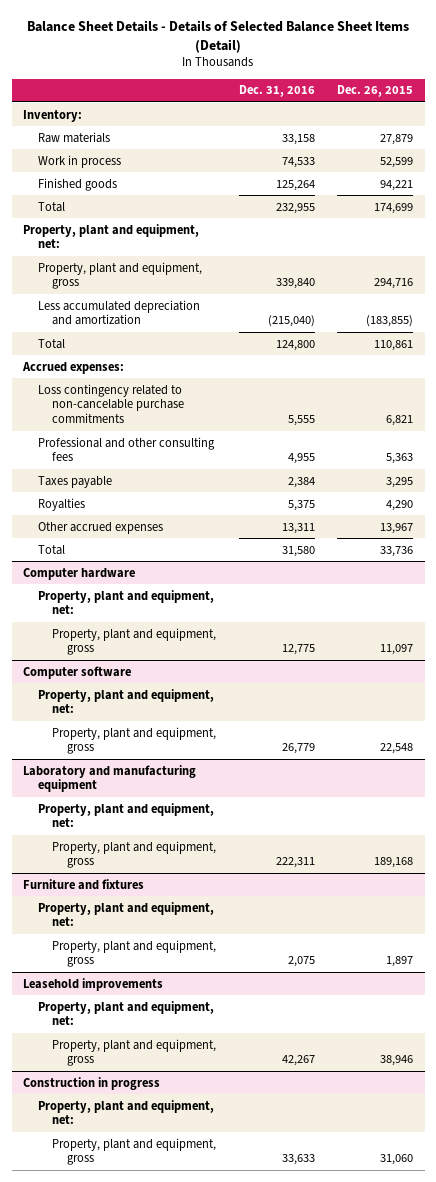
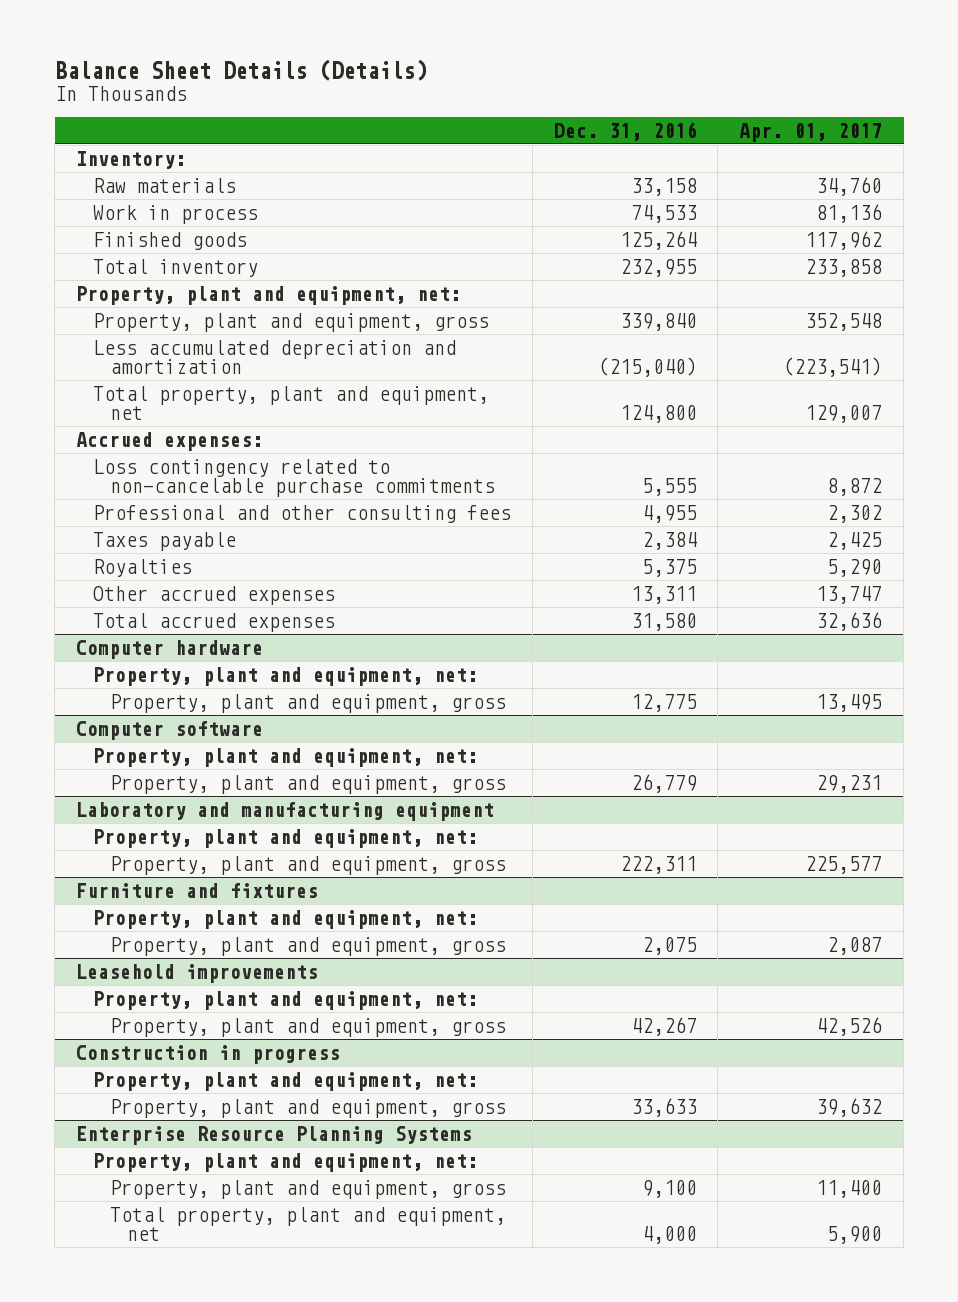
- Balance Sheet Details - Details of Selected Balance Sheet Items (Detail)
+ Balance Sheet Details (Details)
- | Dec. 31, 2016 | Dec. 26, 2015
+ | Dec. 31, 2016 | Apr. 01, 2017
- Total | 232,955 | 174,699
+ Total inventory | 232,955 | 233,858
- Total | 124,800 | 110,861
+ Total property, plant and equipment, net | 124,800 | 129,007
- Total | 31,580 | 33,736
+ Total accrued expenses | 31,580 | 32,636
+ Enterprise Resource Planning Systems
+ Property, plant and equipment, net:
+ Property, plant and equipment, gross | 9,100 | 11,400
+ Total property, plant and equipment, net | 4,000 | 5,900

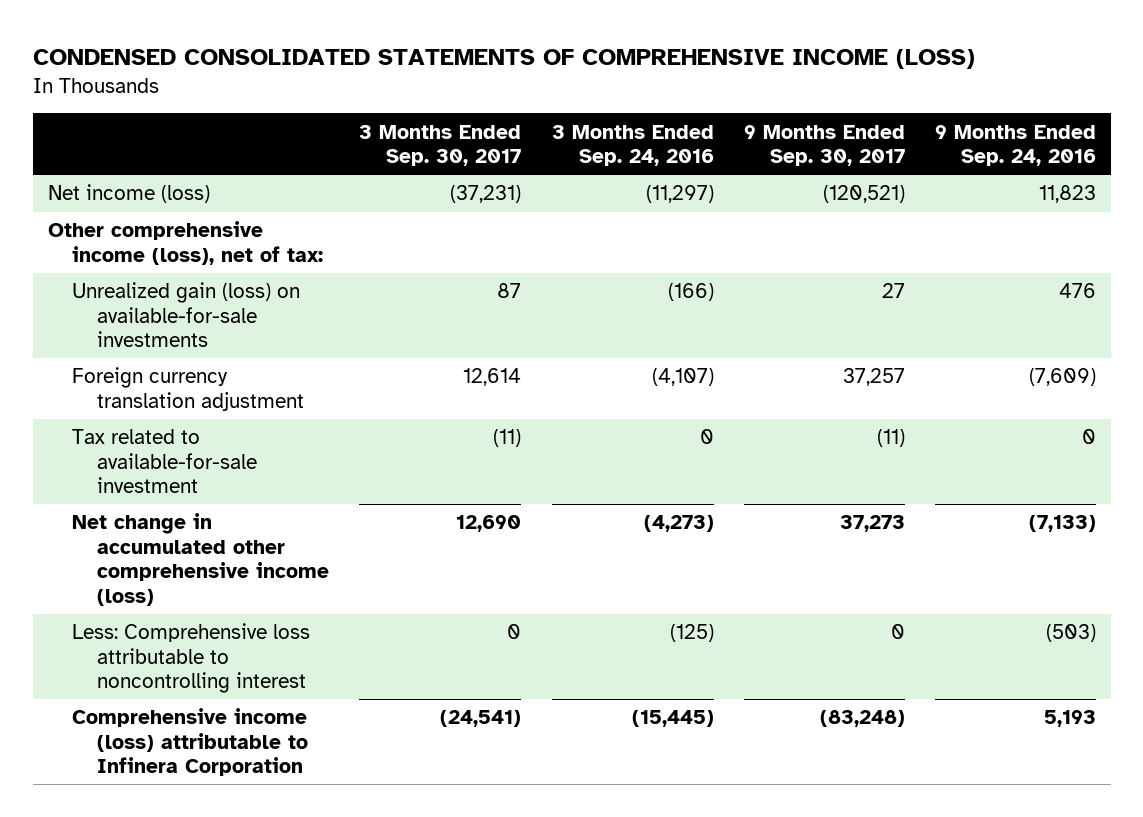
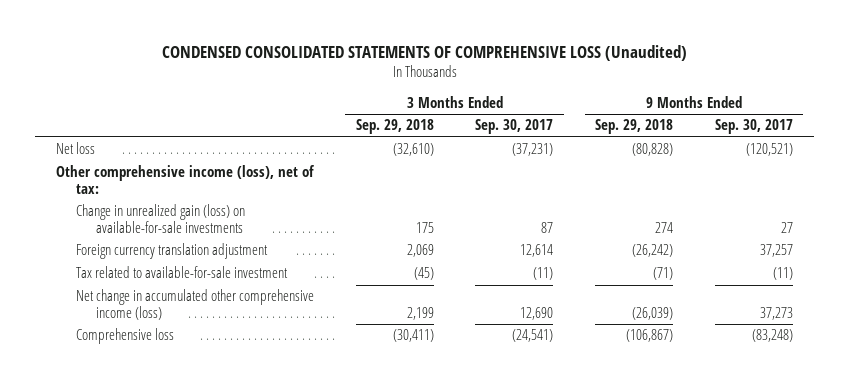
- CONDENSED CONSOLIDATED STATEMENTS OF COMPREHENSIVE INCOME (LOSS)
+ CONDENSED CONSOLIDATED STATEMENTS OF COMPREHENSIVE LOSS (Unaudited)
- | 3 Months Ended Sep. 30, 2017 | 3 Months Ended Sep. 24, 2016 | 9 Months Ended Sep. 30, 2017 | 9 Months Ended Sep. 24, 2016
+ | 3 Months Ended Sep. 29, 2018 | 3 Months Ended Sep. 30, 2017 | 9 Months Ended Sep. 29, 2018 | 9 Months Ended Sep. 30, 2017
- Net income (loss) | (37,231) | (11,297) | (120,521) | 11,823
+ Net loss | (32,610) | (37,231) | (80,828) | (120,521)
- Unrealized gain (loss) on available-for-sale investments | 87 | (166) | 27 | 476
+ Change in unrealized gain (loss) on available-for-sale investments | 175 | 87 | 274 | 27
- Less: Comprehensive loss attributable to noncontrolling interest | 0 | (125) | 0 | (503)
- Comprehensive income (loss) attributable to Infinera Corporation | (24,541) | (15,445) | (83,248) | 5,193
+ Comprehensive loss | (30,411) | (24,541) | (106,867) | (83,248)

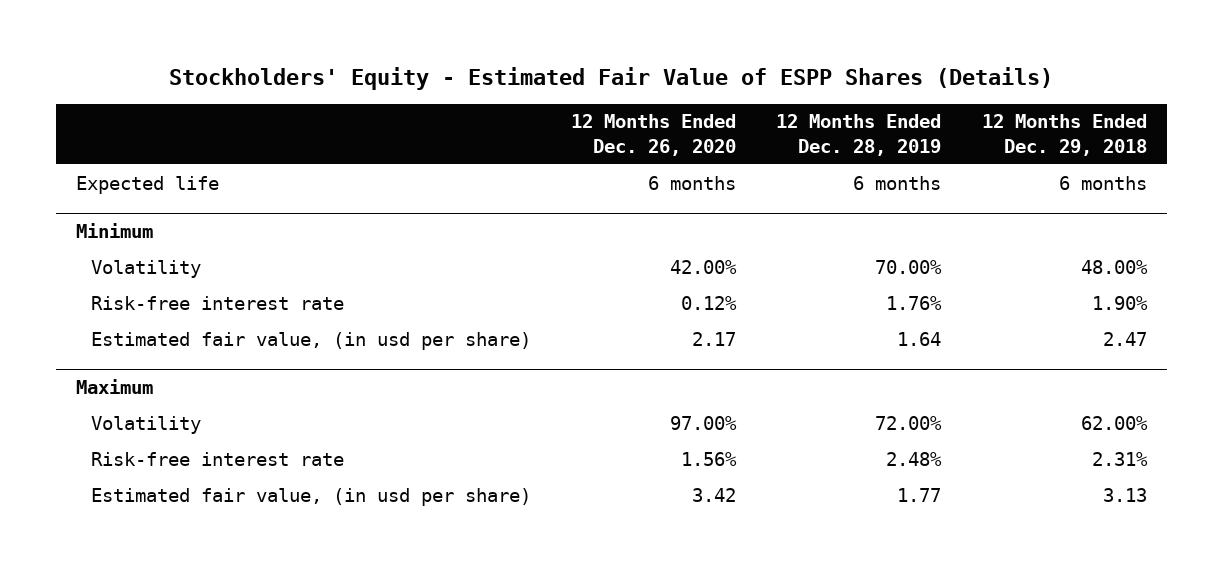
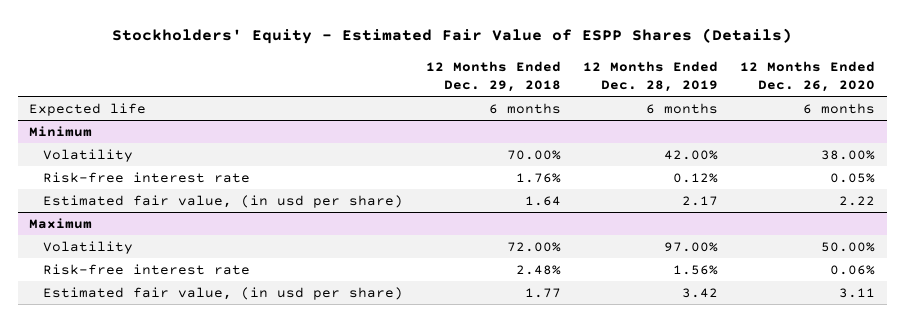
- | 12 Months Ended Dec. 26, 2020 | 12 Months Ended Dec. 28, 2019 | 12 Months Ended Dec. 29, 2018
+ | 12 Months Ended Dec. 29, 2018 | 12 Months Ended Dec. 28, 2019 | 12 Months Ended Dec. 26, 2020
@ Minimum
- Volatility | 42.00% | 70.00% | 48.00%
- Risk-free interest rate | 0.12% | 1.76% | 1.90%
- Estimated fair value, (in usd per share) | 2.17 | 1.64 | 2.47
+ Volatility | 70.00% | 42.00% | 38.00%
+ Risk-free interest rate | 1.76% | 0.12% | 0.05%
+ Estimated fair value, (in usd per share) | 1.64 | 2.17 | 2.22
@ Maximum
- Volatility | 97.00% | 72.00% | 62.00%
- Risk-free interest rate | 1.56% | 2.48% | 2.31%
- Estimated fair value, (in usd per share) | 3.42 | 1.77 | 3.13
+ Volatility | 72.00% | 97.00% | 50.00%
+ Risk-free interest rate | 2.48% | 1.56% | 0.06%
+ Estimated fair value, (in usd per share) | 1.77 | 3.42 | 3.11

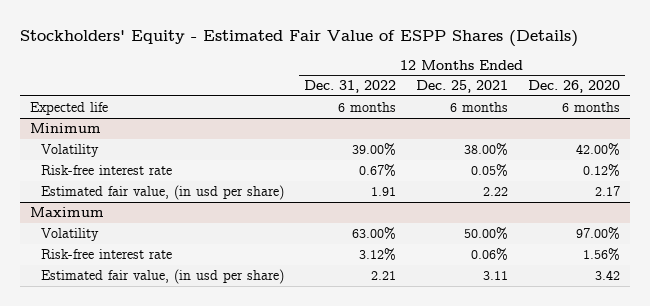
- | 12 Months Ended Dec. 29, 2018 | 12 Months Ended Dec. 28, 2019 | 12 Months Ended Dec. 26, 2020
+ | 12 Months Ended Dec. 31, 2022 | 12 Months Ended Dec. 25, 2021 | 12 Months Ended Dec. 26, 2020
@ Minimum
- Volatility | 70.00% | 42.00% | 38.00%
- Risk-free interest rate | 1.76% | 0.12% | 0.05%
- Estimated fair value, (in usd per share) | 1.64 | 2.17 | 2.22
+ Volatility | 39.00% | 38.00% | 42.00%
+ Risk-free interest rate | 0.67% | 0.05% | 0.12%
+ Estimated fair value, (in usd per share) | 1.91 | 2.22 | 2.17
@ Maximum
- Volatility | 72.00% | 97.00% | 50.00%
- Risk-free interest rate | 2.48% | 1.56% | 0.06%
- Estimated fair value, (in usd per share) | 1.77 | 3.42 | 3.11
+ Volatility | 63.00% | 50.00% | 97.00%
+ Risk-free interest rate | 3.12% | 0.06% | 1.56%
+ Estimated fair value, (in usd per share) | 2.21 | 3.11 | 3.42

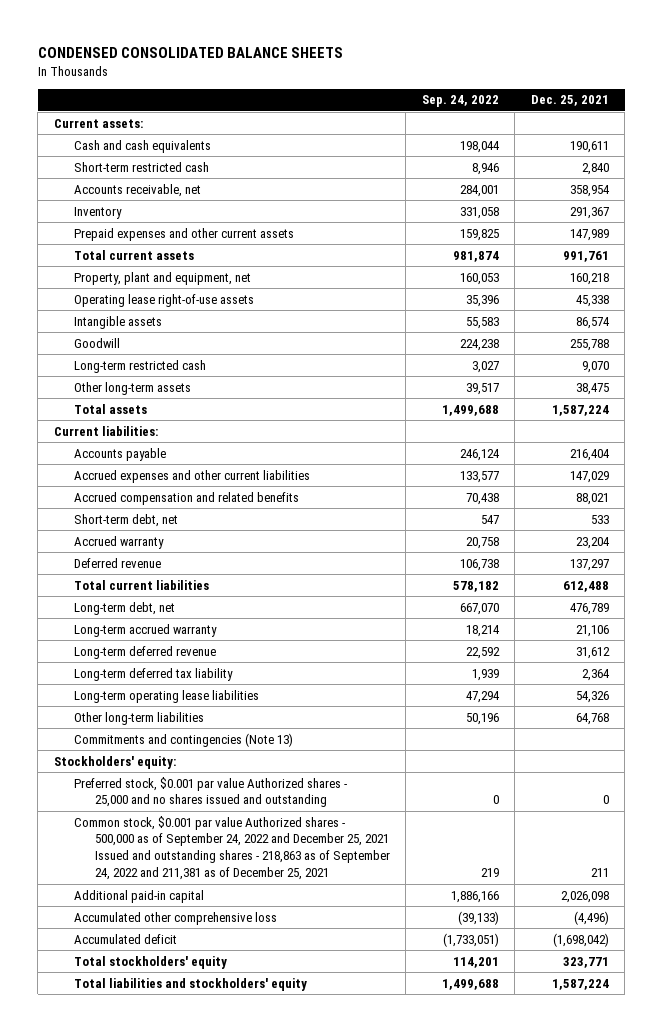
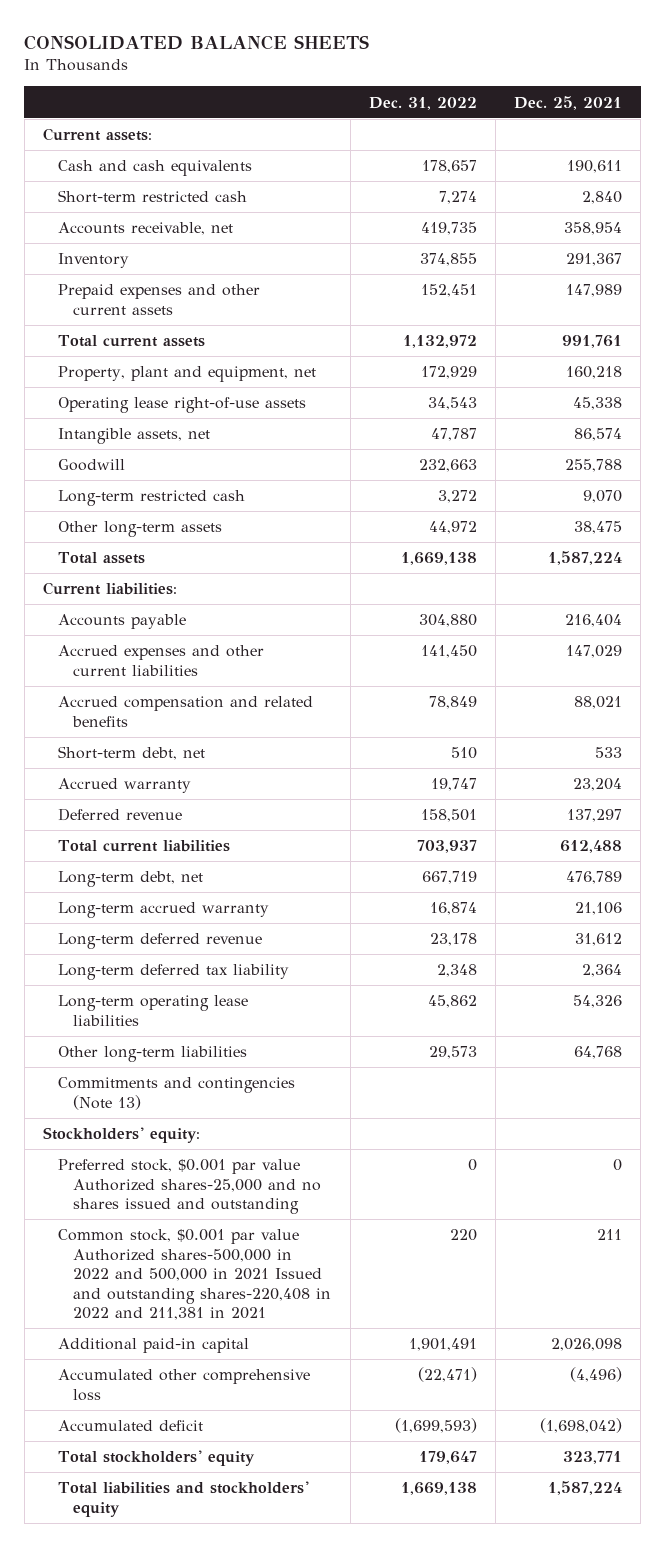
- CONDENSED CONSOLIDATED BALANCE SHEETS
+ CONSOLIDATED BALANCE SHEETS
- | Sep. 24, 2022 | Dec. 25, 2021
+ | Dec. 31, 2022 | Dec. 25, 2021
- Intangible assets | 55,583 | 86,574
+ Intangible assets, net | 47,787 | 86,574
- Preferred stock, $0.001 par value Authorized shares - 25,000 and no shares issued and outstanding | 0 | 0
- Common stock, $0.001 par value Authorized shares - 500,000 as of September 24, 2022 and December 25, 2021 Issued and outstanding shares - 218,863 as of September 24, 2022 and 211,381 as of December 25, 2021 | 219 | 211
+ Preferred stock, $0.001 par value Authorized shares-25,000 and no shares issued and outstanding | 0 | 0
+ Common stock, $0.001 par value Authorized shares-500,000 in 2022 and 500,000 in 2021 Issued and outstanding shares-220,408 in 2022 and 211,381 in 2021 | 220 | 211

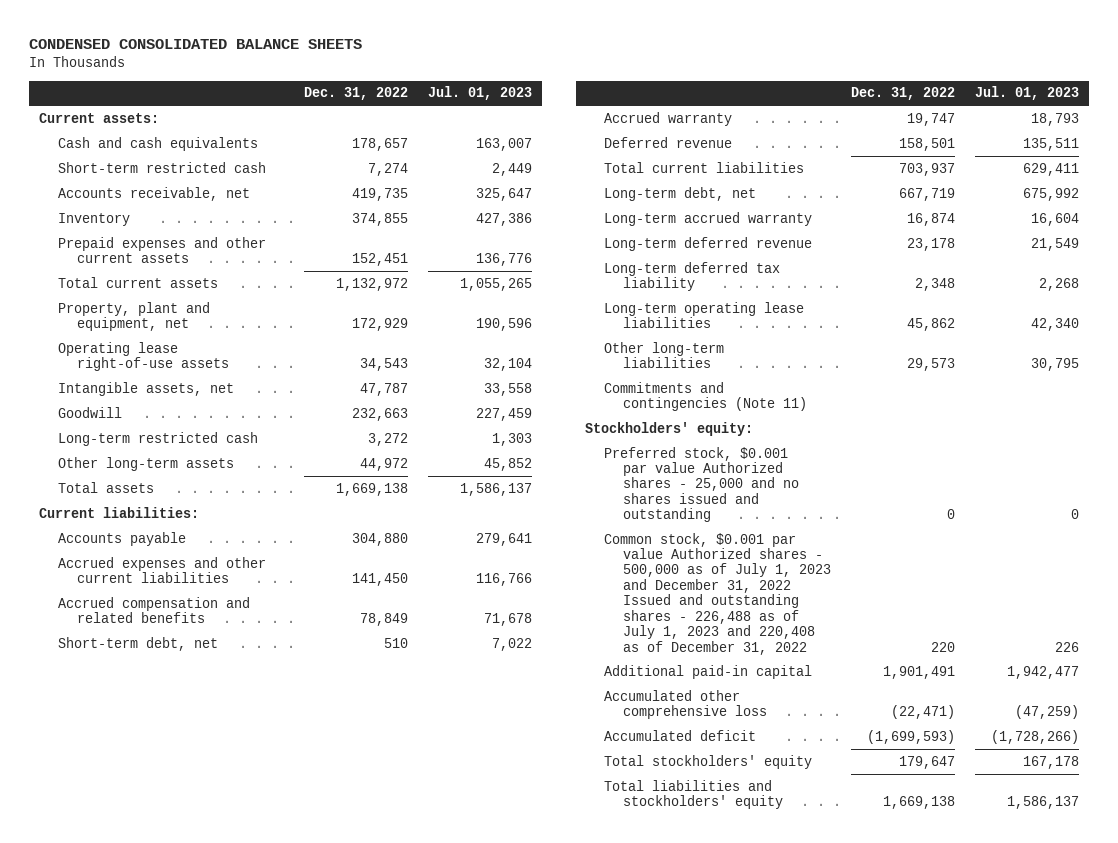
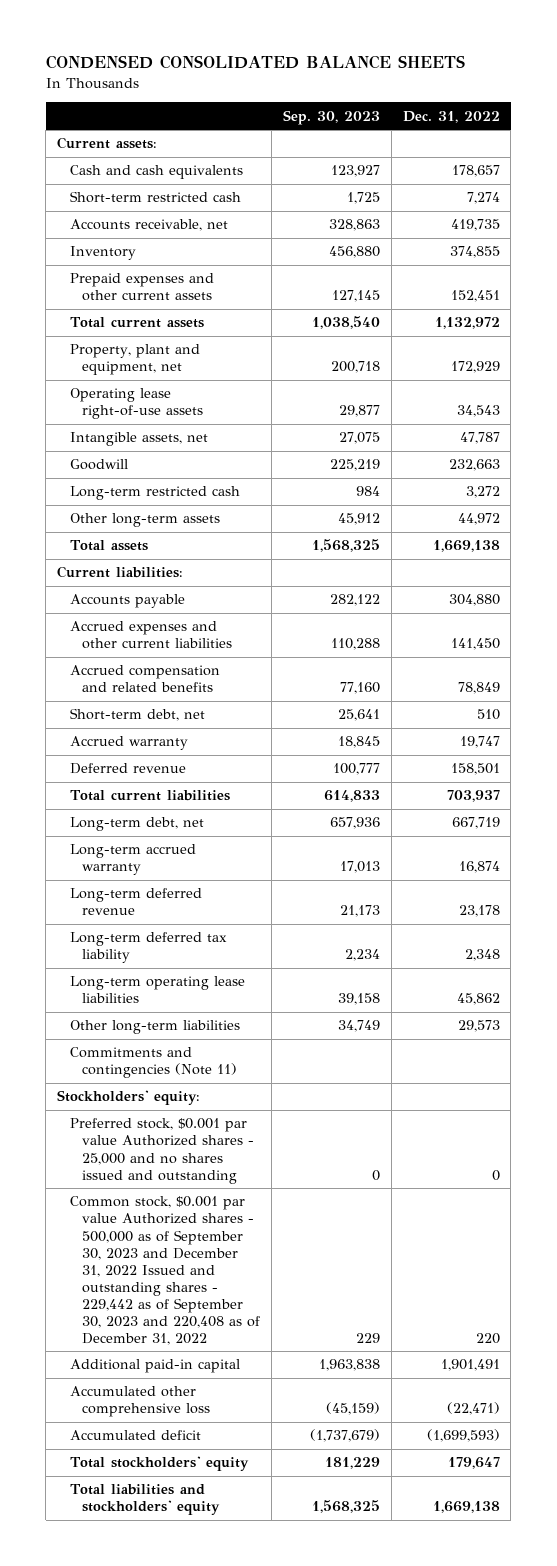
- | Dec. 31, 2022 | Jul. 01, 2023
+ | Sep. 30, 2023 | Dec. 31, 2022
- Common stock, $0.001 par value Authorized shares - 500,000 as of July 1, 2023 and December 31, 2022 Issued and outstanding shares - 226,488 as of July 1, 2023 and 220,408 as of December 31, 2022 | 220 | 226
+ Common stock, $0.001 par value Authorized shares - 500,000 as of September 30, 2023 and December 31, 2022 Issued and outstanding shares - 229,442 as of September 30, 2023 and 220,408 as of December 31, 2022 | 229 | 220

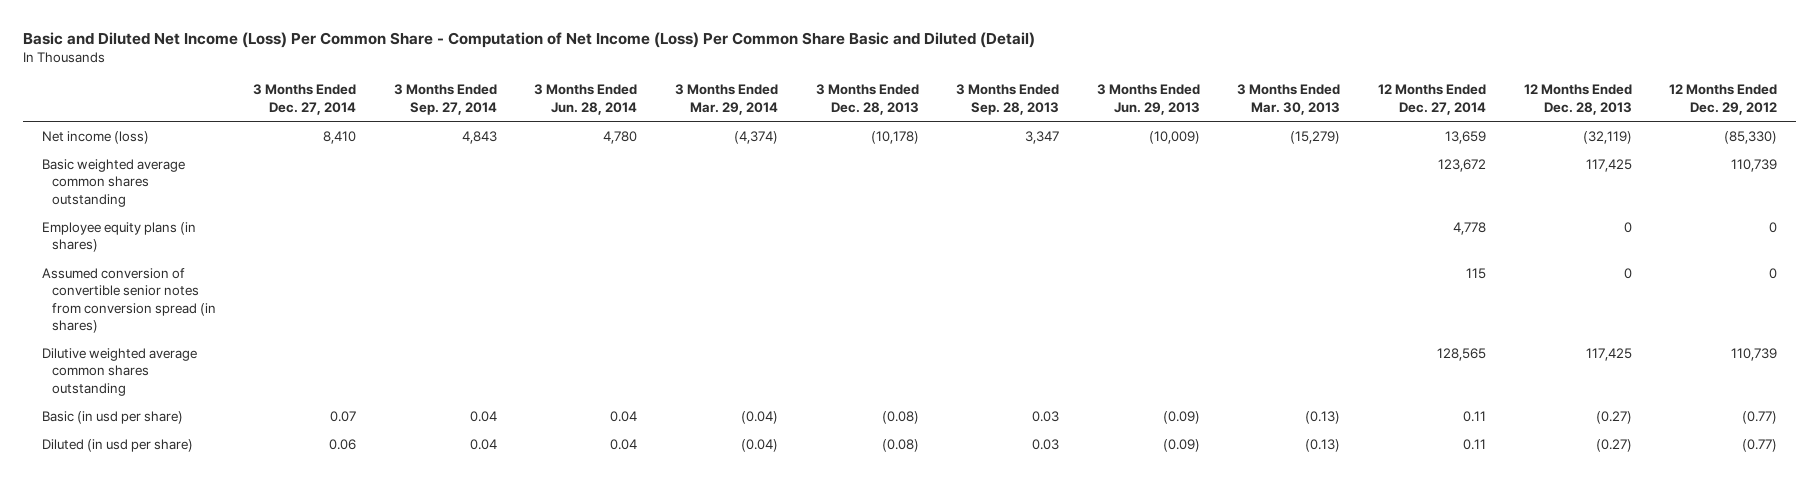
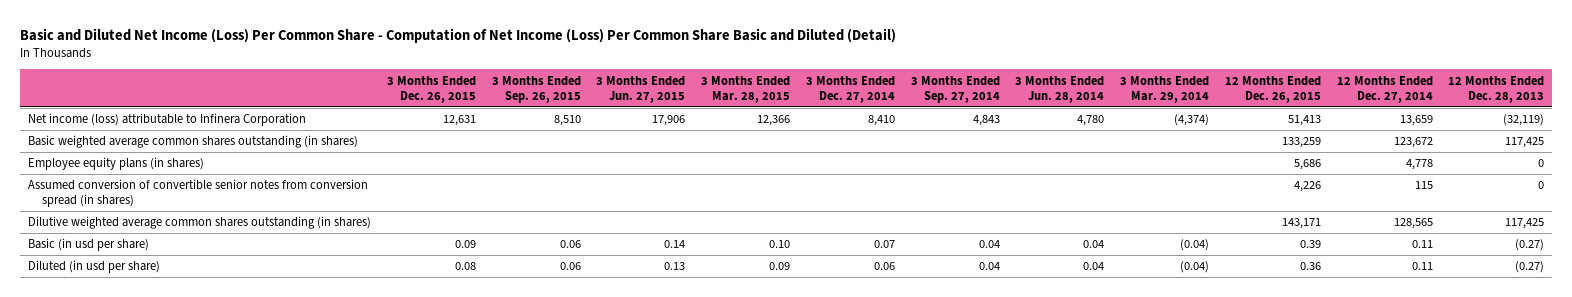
- | 3 Months Ended Dec. 27, 2014 | 3 Months Ended Sep. 27, 2014 | 3 Months Ended Jun. 28, 2014 | 3 Months Ended Mar. 29, 2014 | 3 Months Ended Dec. 28, 2013 | 3 Months Ended Sep. 28, 2013 | 3 Months Ended Jun. 29, 2013 | 3 Months Ended Mar. 30, 2013 | 12 Months Ended Dec. 27, 2014 | 12 Months Ended Dec. 28, 2013 | 12 Months Ended Dec. 29, 2012
+ | 3 Months Ended Dec. 26, 2015 | 3 Months Ended Sep. 26, 2015 | 3 Months Ended Jun. 27, 2015 | 3 Months Ended Mar. 28, 2015 | 3 Months Ended Dec. 27, 2014 | 3 Months Ended Sep. 27, 2014 | 3 Months Ended Jun. 28, 2014 | 3 Months Ended Mar. 29, 2014 | 12 Months Ended Dec. 26, 2015 | 12 Months Ended Dec. 27, 2014 | 12 Months Ended Dec. 28, 2013
- Net income (loss) | 8,410 | 4,843 | 4,780 | (4,374) | (10,178) | 3,347 | (10,009) | (15,279) | 13,659 | (32,119) | (85,330)
- Basic weighted average common shares outstanding | | | | | | | | | 123,672 | 117,425 | 110,739
+ Net income (loss) attributable to Infinera Corporation | 12,631 | 8,510 | 17,906 | 12,366 | 8,410 | 4,843 | 4,780 | (4,374) | 51,413 | 13,659 | (32,119)
+ Basic weighted average common shares outstanding (in shares) | | | | | | | | | 133,259 | 123,672 | 117,425
- Dilutive weighted average common shares outstanding | | | | | | | | | 128,565 | 117,425 | 110,739
+ Dilutive weighted average common shares outstanding (in shares) | | | | | | | | | 143,171 | 128,565 | 117,425

